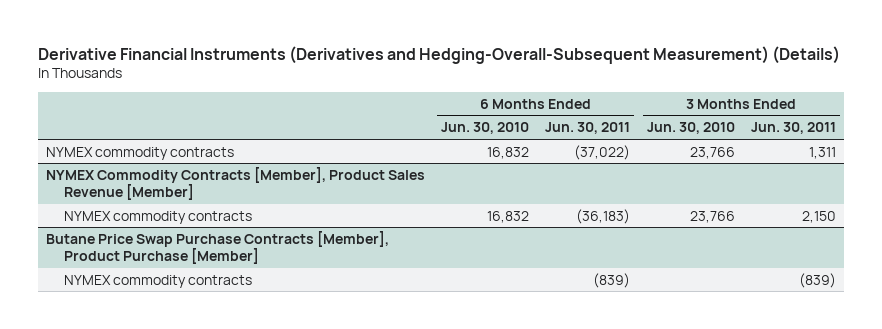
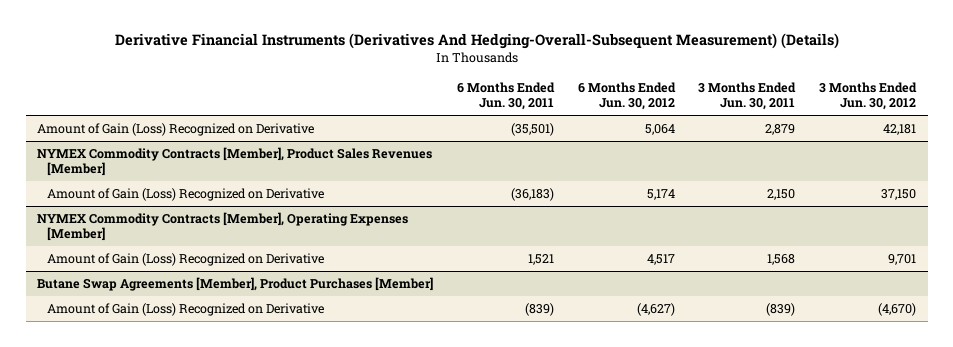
- Derivative Financial Instruments (Derivatives and Hedging-Overall-Subsequent Measurement) (Details)
+ Derivative Financial Instruments (Derivatives And Hedging-Overall-Subsequent Measurement) (Details)
- | 6 Months Ended Jun. 30, 2010 | 6 Months Ended Jun. 30, 2011 | 3 Months Ended Jun. 30, 2010 | 3 Months Ended Jun. 30, 2011
+ | 6 Months Ended Jun. 30, 2011 | 6 Months Ended Jun. 30, 2012 | 3 Months Ended Jun. 30, 2011 | 3 Months Ended Jun. 30, 2012
- NYMEX commodity contracts | 16,832 | (37,022) | 23,766 | 1,311
- NYMEX Commodity Contracts [Member], Product Sales Revenue [Member]
- NYMEX commodity contracts | 16,832 | (36,183) | 23,766 | 2,150
- Butane Price Swap Purchase Contracts [Member], Product Purchase [Member]
- NYMEX commodity contracts | | (839) | | (839)
+ Amount of Gain (Loss) Recognized on Derivative | (35,501) | 5,064 | 2,879 | 42,181
+ NYMEX Commodity Contracts [Member], Product Sales Revenues [Member]
+ Amount of Gain (Loss) Recognized on Derivative | (36,183) | 5,174 | 2,150 | 37,150
+ NYMEX Commodity Contracts [Member], Operating Expenses [Member]
+ Amount of Gain (Loss) Recognized on Derivative | 1,521 | 4,517 | 1,568 | 9,701
+ Butane Swap Agreements [Member], Product Purchases [Member]
+ Amount of Gain (Loss) Recognized on Derivative | (839) | (4,627) | (839) | (4,670)

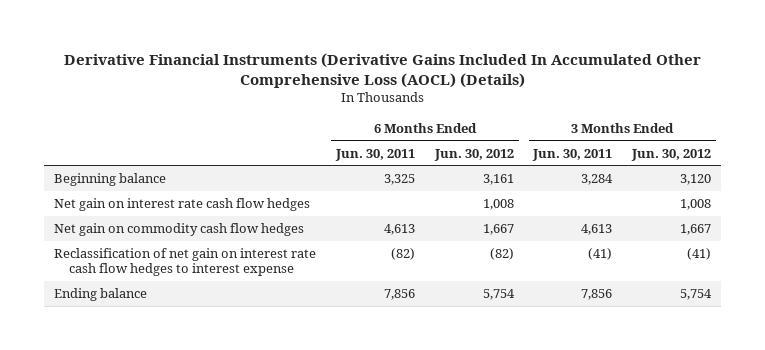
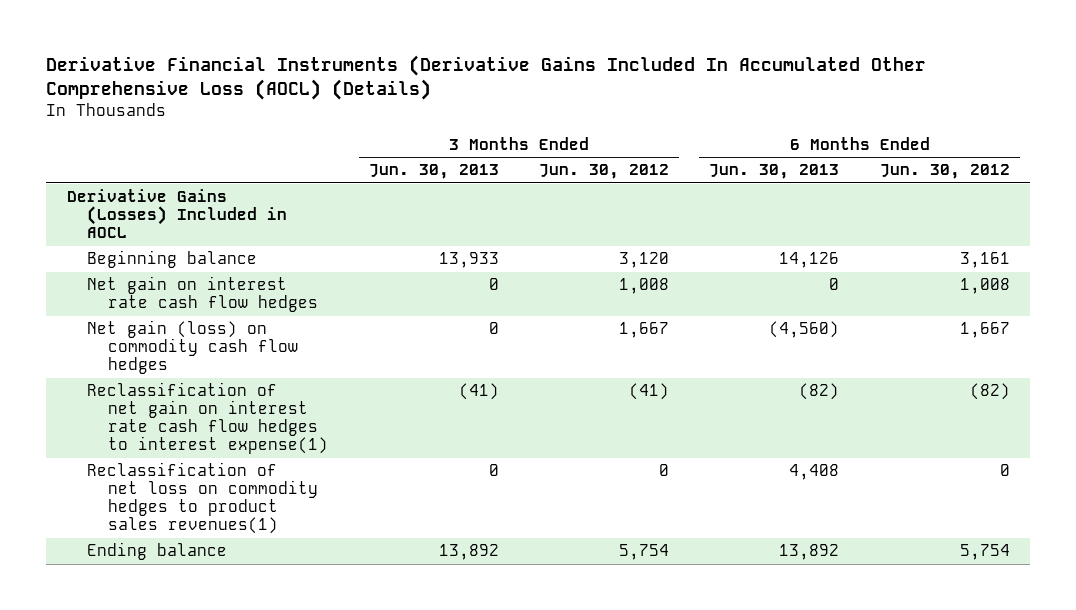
- | 6 Months Ended Jun. 30, 2011 | 6 Months Ended Jun. 30, 2012 | 3 Months Ended Jun. 30, 2011 | 3 Months Ended Jun. 30, 2012
+ | 3 Months Ended Jun. 30, 2013 | 3 Months Ended Jun. 30, 2012 | 6 Months Ended Jun. 30, 2013 | 6 Months Ended Jun. 30, 2012
+ Derivative Gains (Losses) Included in AOCL
- Net gain on commodity cash flow hedges | 4,613 | 1,667 | 4,613 | 1,667
- Reclassification of net gain on interest rate cash flow hedges to interest expense | (82) | (82) | (41) | (41)
+ Net gain (loss) on commodity cash flow hedges | 0 | 1,667 | (4,560) | 1,667
+ Reclassification of net gain on interest rate cash flow hedges to interest expense(1) | (41) | (41) | (82) | (82)
+ Reclassification of net loss on commodity hedges to product sales revenues(1) | 0 | 0 | 4,408 | 0

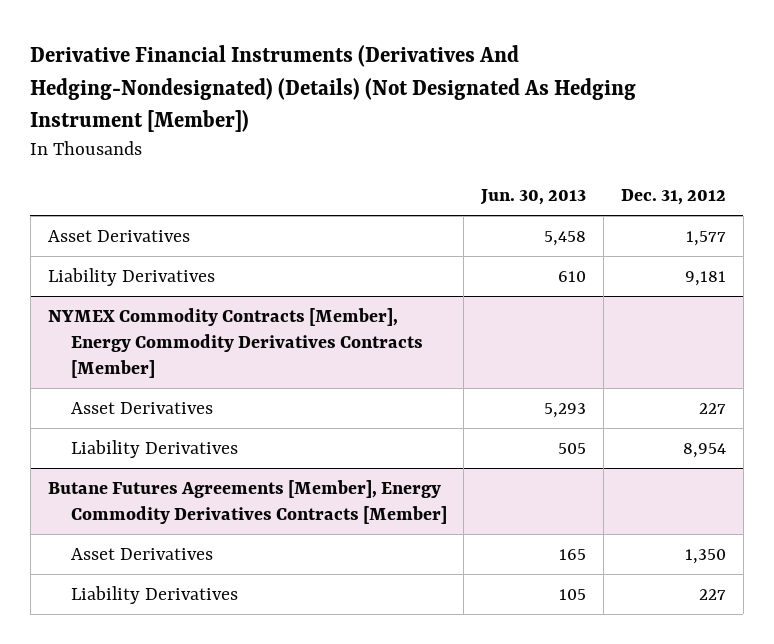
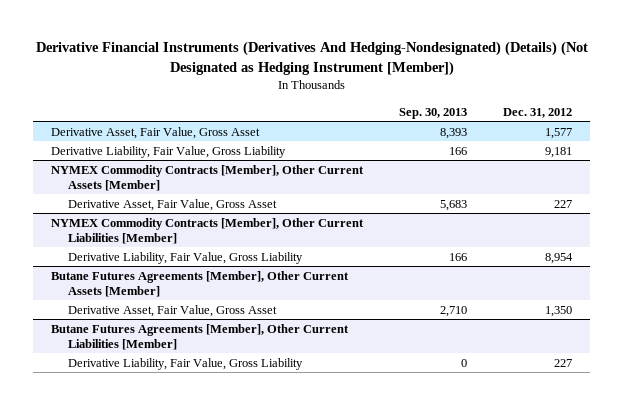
- Derivative Financial Instruments (Derivatives And Hedging-Nondesignated) (Details) (Not Designated As Hedging Instrument [Member])
+ Derivative Financial Instruments (Derivatives And Hedging-Nondesignated) (Details) (Not Designated as Hedging Instrument [Member])
- | Jun. 30, 2013 | Dec. 31, 2012
+ | Sep. 30, 2013 | Dec. 31, 2012
- Asset Derivatives | 5,458 | 1,577
- Liability Derivatives | 610 | 9,181
- NYMEX Commodity Contracts [Member], Energy Commodity Derivatives Contracts [Member]
- Asset Derivatives | 5,293 | 227
- Liability Derivatives | 505 | 8,954
- Butane Futures Agreements [Member], Energy Commodity Derivatives Contracts [Member]
- Asset Derivatives | 165 | 1,350
- Liability Derivatives | 105 | 227
+ Derivative Asset, Fair Value, Gross Asset | 8,393 | 1,577
+ Derivative Liability, Fair Value, Gross Liability | 166 | 9,181
+ NYMEX Commodity Contracts [Member], Other Current Assets [Member]
+ Derivative Asset, Fair Value, Gross Asset | 5,683 | 227
+ NYMEX Commodity Contracts [Member], Other Current Liabilities [Member]
+ Derivative Liability, Fair Value, Gross Liability | 166 | 8,954
+ Butane Futures Agreements [Member], Other Current Assets [Member]
+ Derivative Asset, Fair Value, Gross Asset | 2,710 | 1,350
+ Butane Futures Agreements [Member], Other Current Liabilities [Member]
+ Derivative Liability, Fair Value, Gross Liability | 0 | 227

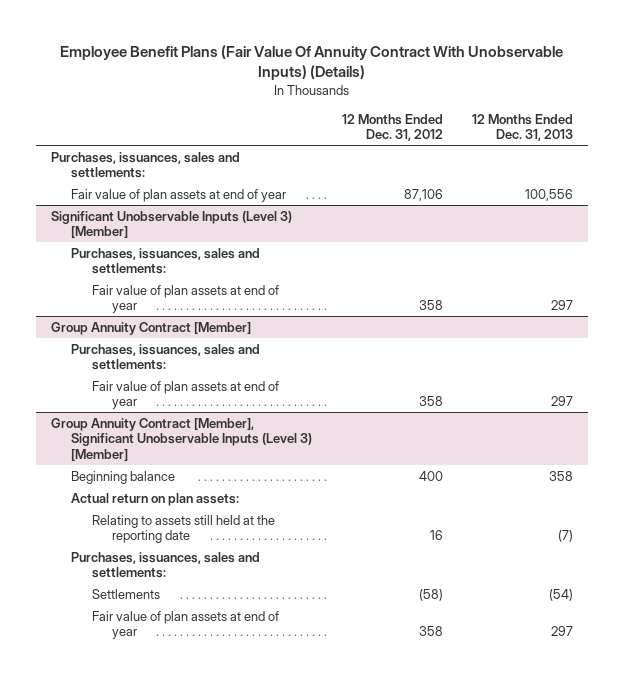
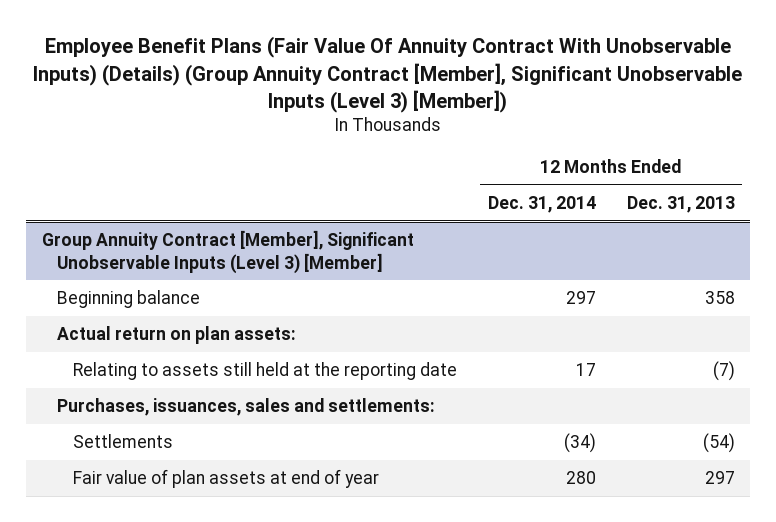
- Employee Benefit Plans (Fair Value Of Annuity Contract With Unobservable Inputs) (Details)
+ Employee Benefit Plans (Fair Value Of Annuity Contract With Unobservable Inputs) (Details) (Group Annuity Contract [Member], Significant Unobservable Inputs (Level 3) [Member])
- | 12 Months Ended Dec. 31, 2012 | 12 Months Ended Dec. 31, 2013
+ | 12 Months Ended Dec. 31, 2014 | 12 Months Ended Dec. 31, 2013
- Purchases, issuances, sales and settlements:
- Fair value of plan assets at end of year | 87,106 | 100,556
- Significant Unobservable Inputs (Level 3) [Member]
- Purchases, issuances, sales and settlements:
- Fair value of plan assets at end of year | 358 | 297
- Group Annuity Contract [Member]
- Purchases, issuances, sales and settlements:
- Fair value of plan assets at end of year | 358 | 297

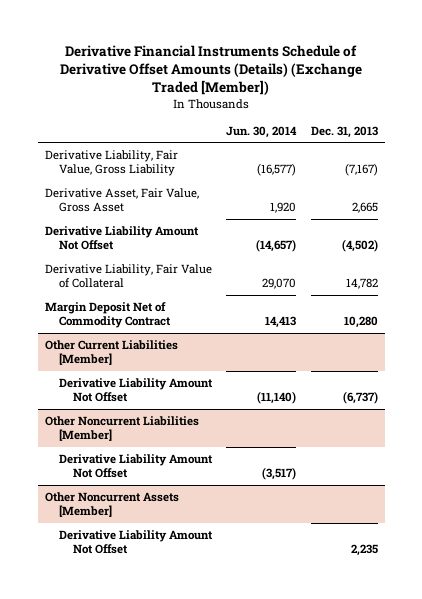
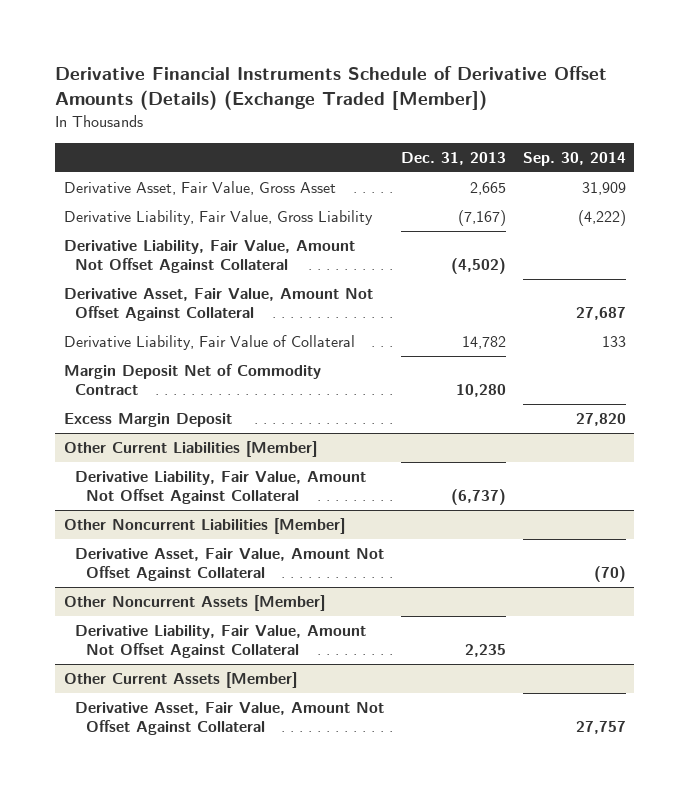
- | Jun. 30, 2014 | Dec. 31, 2013
+ | Dec. 31, 2013 | Sep. 30, 2014
- Derivative Liability Amount Not Offset | (14,657) | (4,502)
moved down: Derivative Liability, Fair Value, Gross Liability | (7,167) | (4,222)
+ Derivative Liability, Fair Value, Amount Not Offset Against Collateral | (4,502) |
+ Derivative Asset, Fair Value, Amount Not Offset Against Collateral | | 27,687
+ Excess Margin Deposit | | 27,820
@ Other Current Liabilities [Member]
- Derivative Liability Amount Not Offset | (11,140) | (6,737)
+ Derivative Liability, Fair Value, Amount Not Offset Against Collateral | (6,737) |
@ Other Noncurrent Liabilities [Member]
- Derivative Liability Amount Not Offset | (3,517) |
+ Derivative Asset, Fair Value, Amount Not Offset Against Collateral | | (70)
@ Other Noncurrent Assets [Member]
- Derivative Liability Amount Not Offset | | 2,235
+ Derivative Liability, Fair Value, Amount Not Offset Against Collateral | 2,235 |
+ Other Current Assets [Member]
+ Derivative Asset, Fair Value, Amount Not Offset Against Collateral | | 27,757

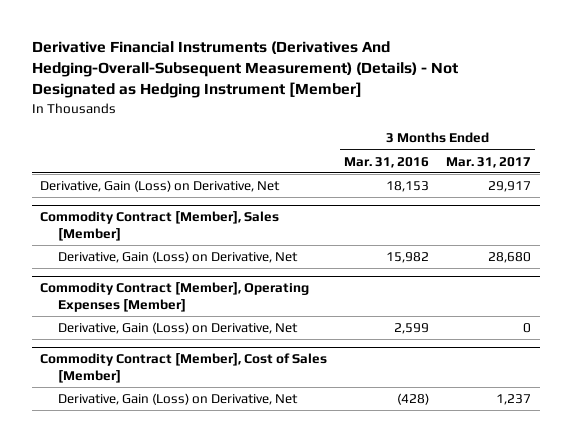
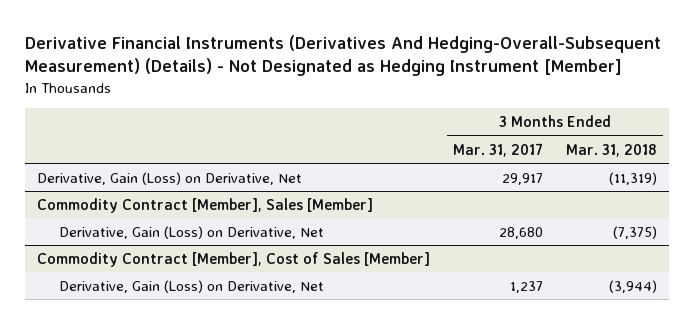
- | 3 Months Ended Mar. 31, 2016 | 3 Months Ended Mar. 31, 2017
+ | 3 Months Ended Mar. 31, 2017 | 3 Months Ended Mar. 31, 2018
- Commodity Contract [Member], Operating Expenses [Member]
- Derivative, Gain (Loss) on Derivative, Net | 2,599 | 0

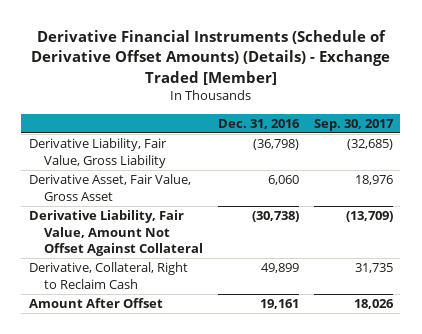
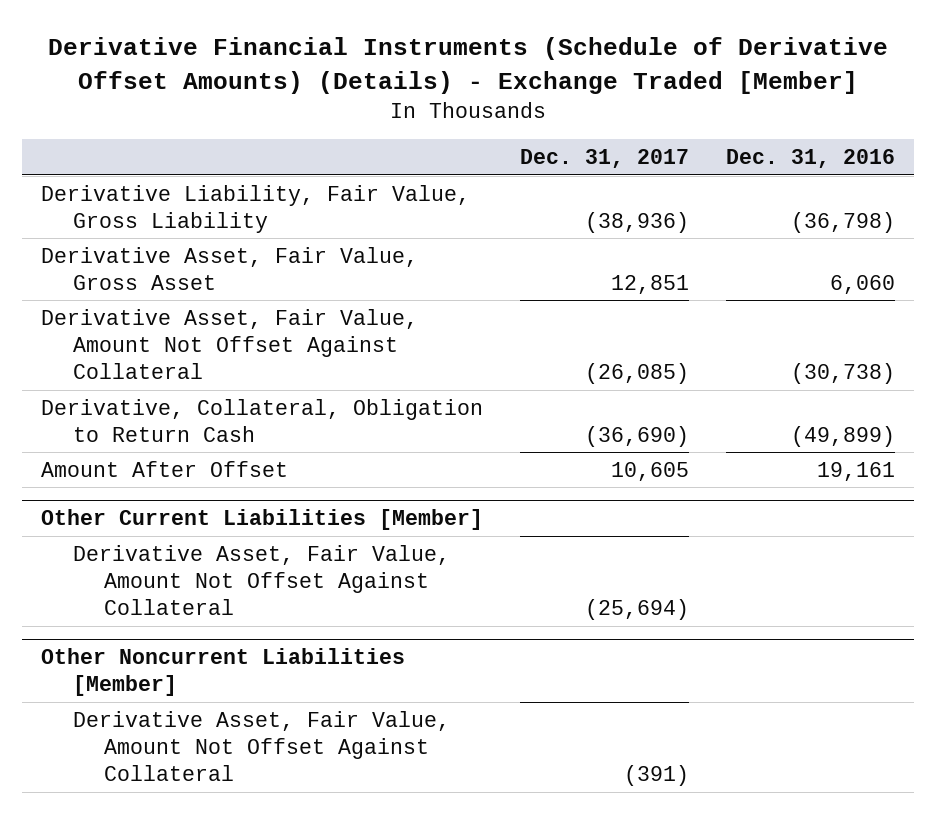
- | Dec. 31, 2016 | Sep. 30, 2017
+ | Dec. 31, 2017 | Dec. 31, 2016
- Derivative Liability, Fair Value, Amount Not Offset Against Collateral | (30,738) | (13,709)
- Derivative, Collateral, Right to Reclaim Cash | 49,899 | 31,735
+ Derivative Asset, Fair Value, Amount Not Offset Against Collateral | (26,085) | (30,738)
+ Derivative, Collateral, Obligation to Return Cash | (36,690) | (49,899)
+ Other Current Liabilities [Member]
+ Derivative Asset, Fair Value, Amount Not Offset Against Collateral | (25,694) |
+ Other Noncurrent Liabilities [Member]
+ Derivative Asset, Fair Value, Amount Not Offset Against Collateral | (391) |

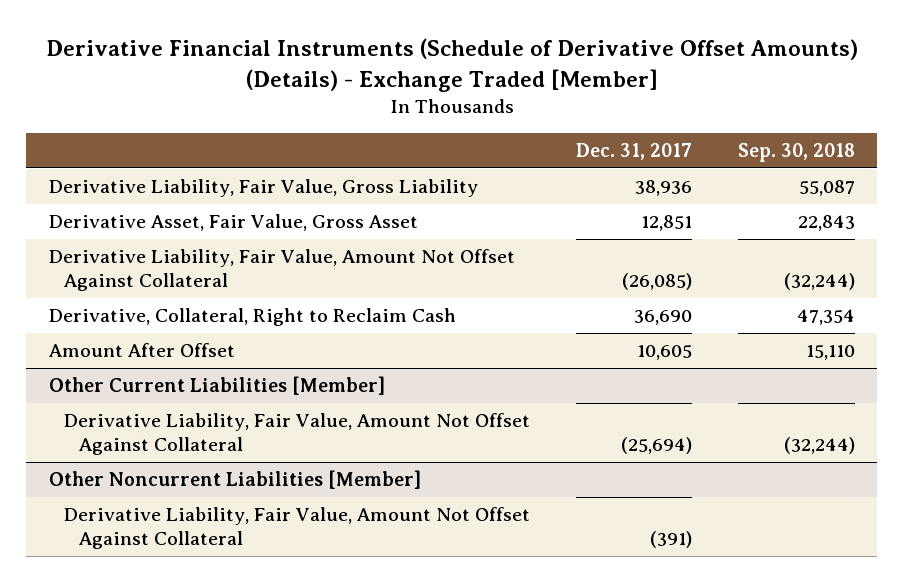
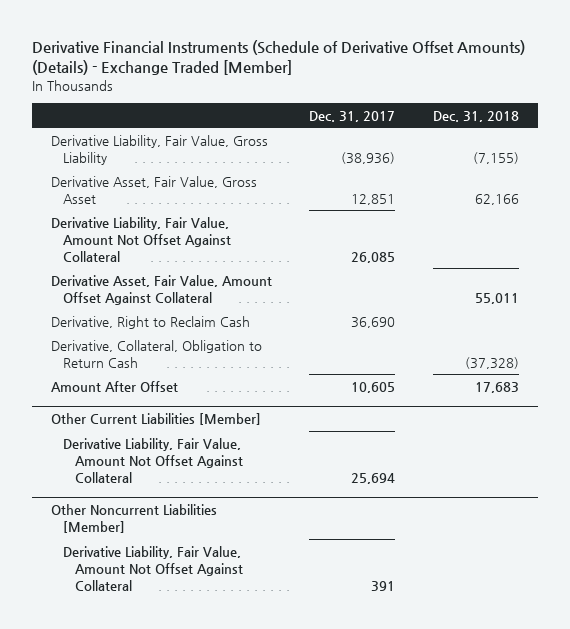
- | Dec. 31, 2017 | Sep. 30, 2018
+ | Dec. 31, 2017 | Dec. 31, 2018
- Derivative Liability, Fair Value, Gross Liability | 38,936 | 55,087
+ Derivative Liability, Fair Value, Gross Liability | (38,936) | (7,155)
- Derivative Liability, Fair Value, Amount Not Offset Against Collateral | (26,085) | (32,244)
- Derivative, Collateral, Right to Reclaim Cash | 36,690 | 47,354
+ Derivative Liability, Fair Value, Amount Not Offset Against Collateral | 26,085 |
+ Derivative Asset, Fair Value, Amount Offset Against Collateral | | 55,011
+ Derivative, Right to Reclaim Cash | 36,690 |
+ Derivative, Collateral, Obligation to Return Cash | | (37,328)
@ Other Current Liabilities [Member]
- Derivative Liability, Fair Value, Amount Not Offset Against Collateral | (25,694) | (32,244)
+ Derivative Liability, Fair Value, Amount Not Offset Against Collateral | 25,694 |
@ Other Noncurrent Liabilities [Member]
- Derivative Liability, Fair Value, Amount Not Offset Against Collateral | (391) |
+ Derivative Liability, Fair Value, Amount Not Offset Against Collateral | 391 |

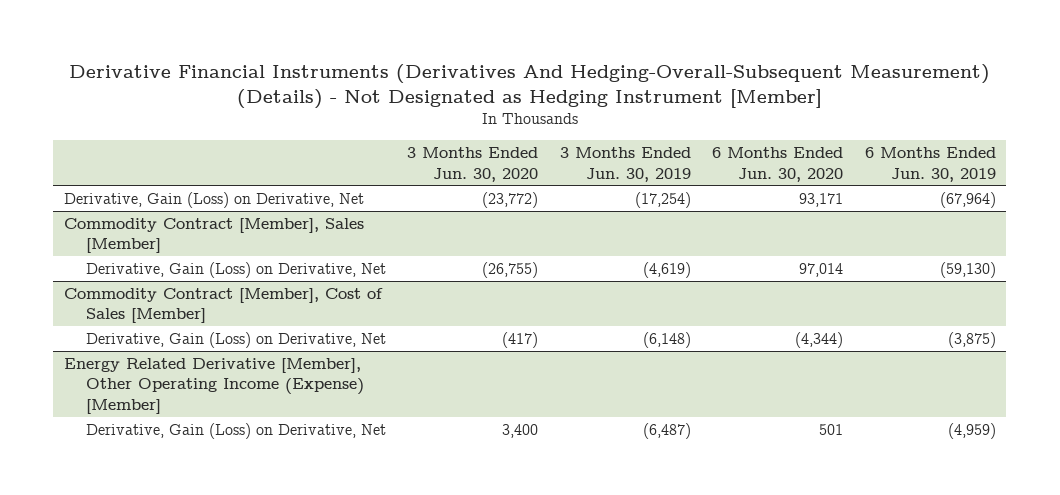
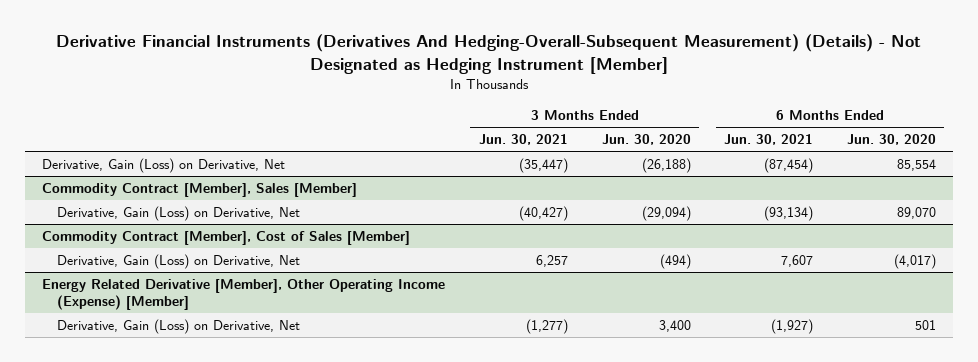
- | 3 Months Ended Jun. 30, 2020 | 3 Months Ended Jun. 30, 2019 | 6 Months Ended Jun. 30, 2020 | 6 Months Ended Jun. 30, 2019
+ | 3 Months Ended Jun. 30, 2021 | 3 Months Ended Jun. 30, 2020 | 6 Months Ended Jun. 30, 2021 | 6 Months Ended Jun. 30, 2020
- Derivative, Gain (Loss) on Derivative, Net | (23,772) | (17,254) | 93,171 | (67,964)
+ Derivative, Gain (Loss) on Derivative, Net | (35,447) | (26,188) | (87,454) | 85,554
@ Commodity Contract [Member], Sales [Member]
- Derivative, Gain (Loss) on Derivative, Net | (26,755) | (4,619) | 97,014 | (59,130)
+ Derivative, Gain (Loss) on Derivative, Net | (40,427) | (29,094) | (93,134) | 89,070
@ Commodity Contract [Member], Cost of Sales [Member]
- Derivative, Gain (Loss) on Derivative, Net | (417) | (6,148) | (4,344) | (3,875)
+ Derivative, Gain (Loss) on Derivative, Net | 6,257 | (494) | 7,607 | (4,017)

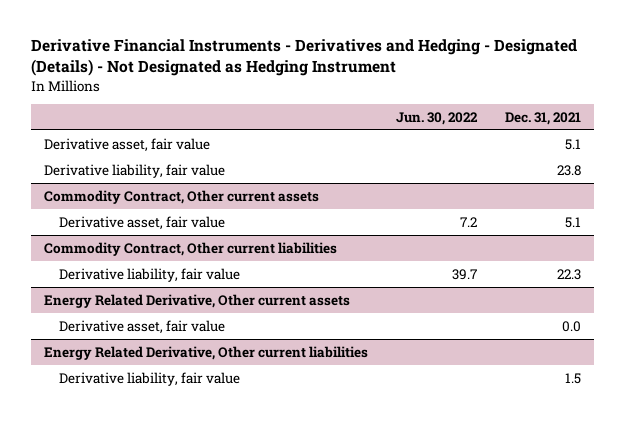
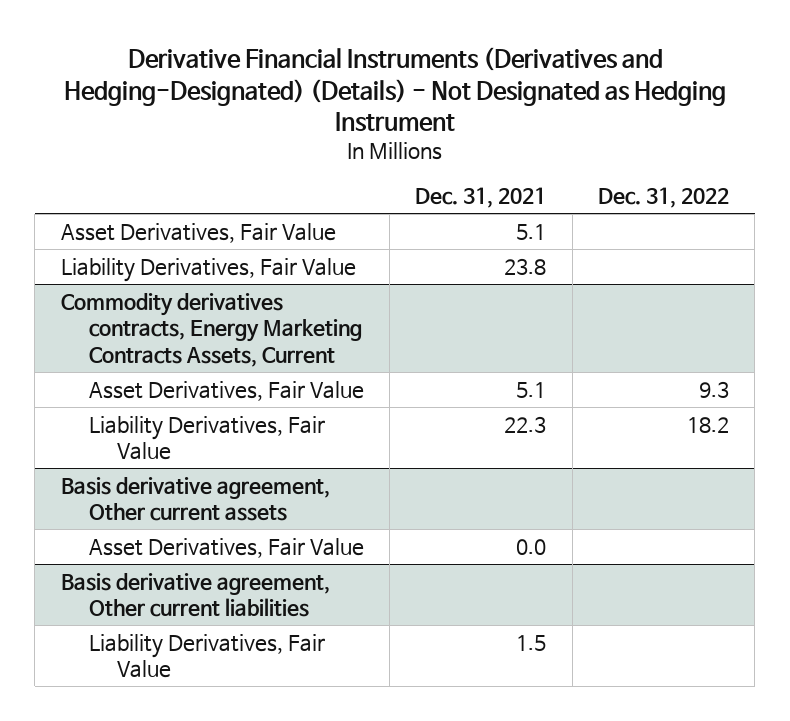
- Derivative Financial Instruments - Derivatives and Hedging - Designated (Details) - Not Designated as Hedging Instrument
+ Derivative Financial Instruments (Derivatives and Hedging-Designated) (Details) - Not Designated as Hedging Instrument
- | Jun. 30, 2022 | Dec. 31, 2021
+ | Dec. 31, 2021 | Dec. 31, 2022
- Derivative asset, fair value | | 5.1
- Derivative liability, fair value | | 23.8
- Commodity Contract, Other current assets
- Derivative asset, fair value | 7.2 | 5.1
- Commodity Contract, Other current liabilities
- Derivative liability, fair value | 39.7 | 22.3
- Energy Related Derivative, Other current assets
- Derivative asset, fair value | | 0.0
- Energy Related Derivative, Other current liabilities
- Derivative liability, fair value | | 1.5
+ Asset Derivatives, Fair Value | 5.1 |
+ Liability Derivatives, Fair Value | 23.8 |
+ Commodity derivatives contracts, Energy Marketing Contracts Assets, Current
+ Asset Derivatives, Fair Value | 5.1 | 9.3
+ Liability Derivatives, Fair Value | 22.3 | 18.2
+ Basis derivative agreement, Other current assets
+ Asset Derivatives, Fair Value | 0.0 |
+ Basis derivative agreement, Other current liabilities
+ Liability Derivatives, Fair Value | 1.5 |

